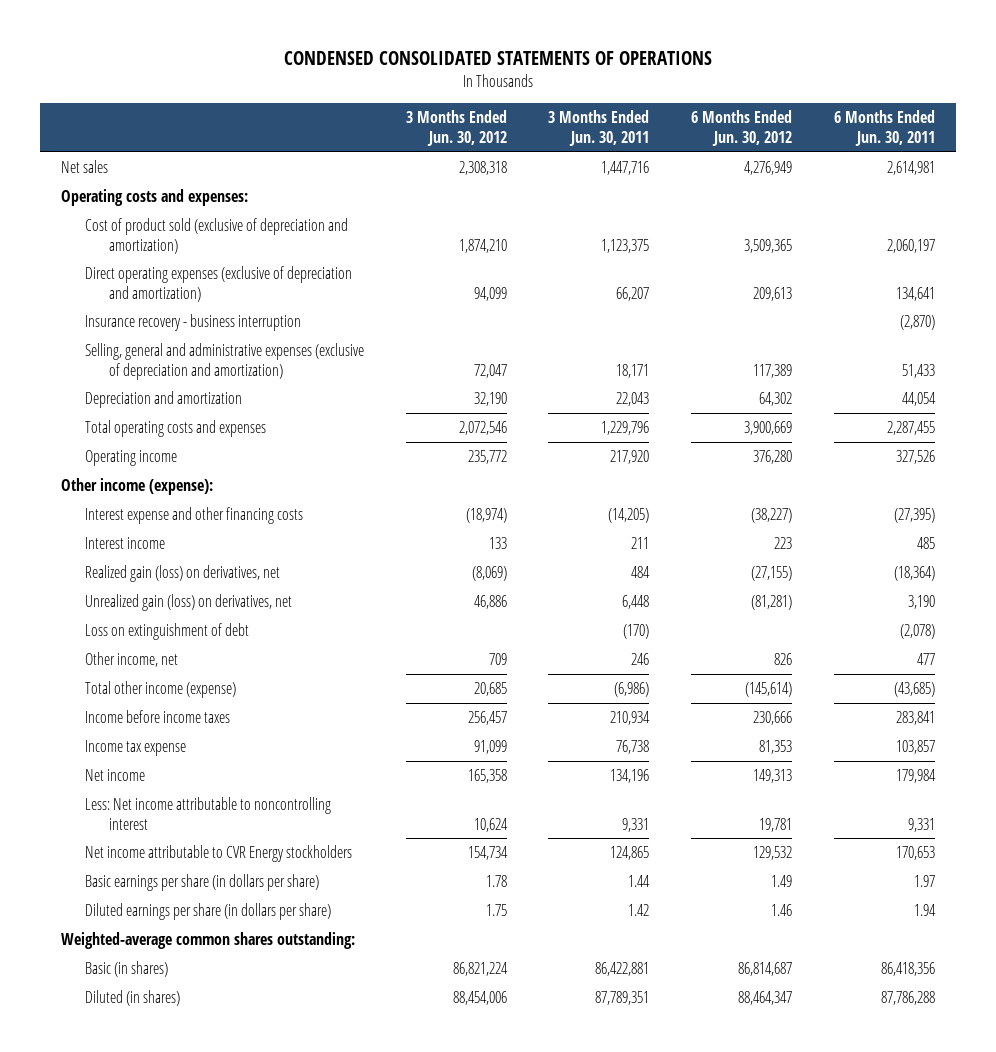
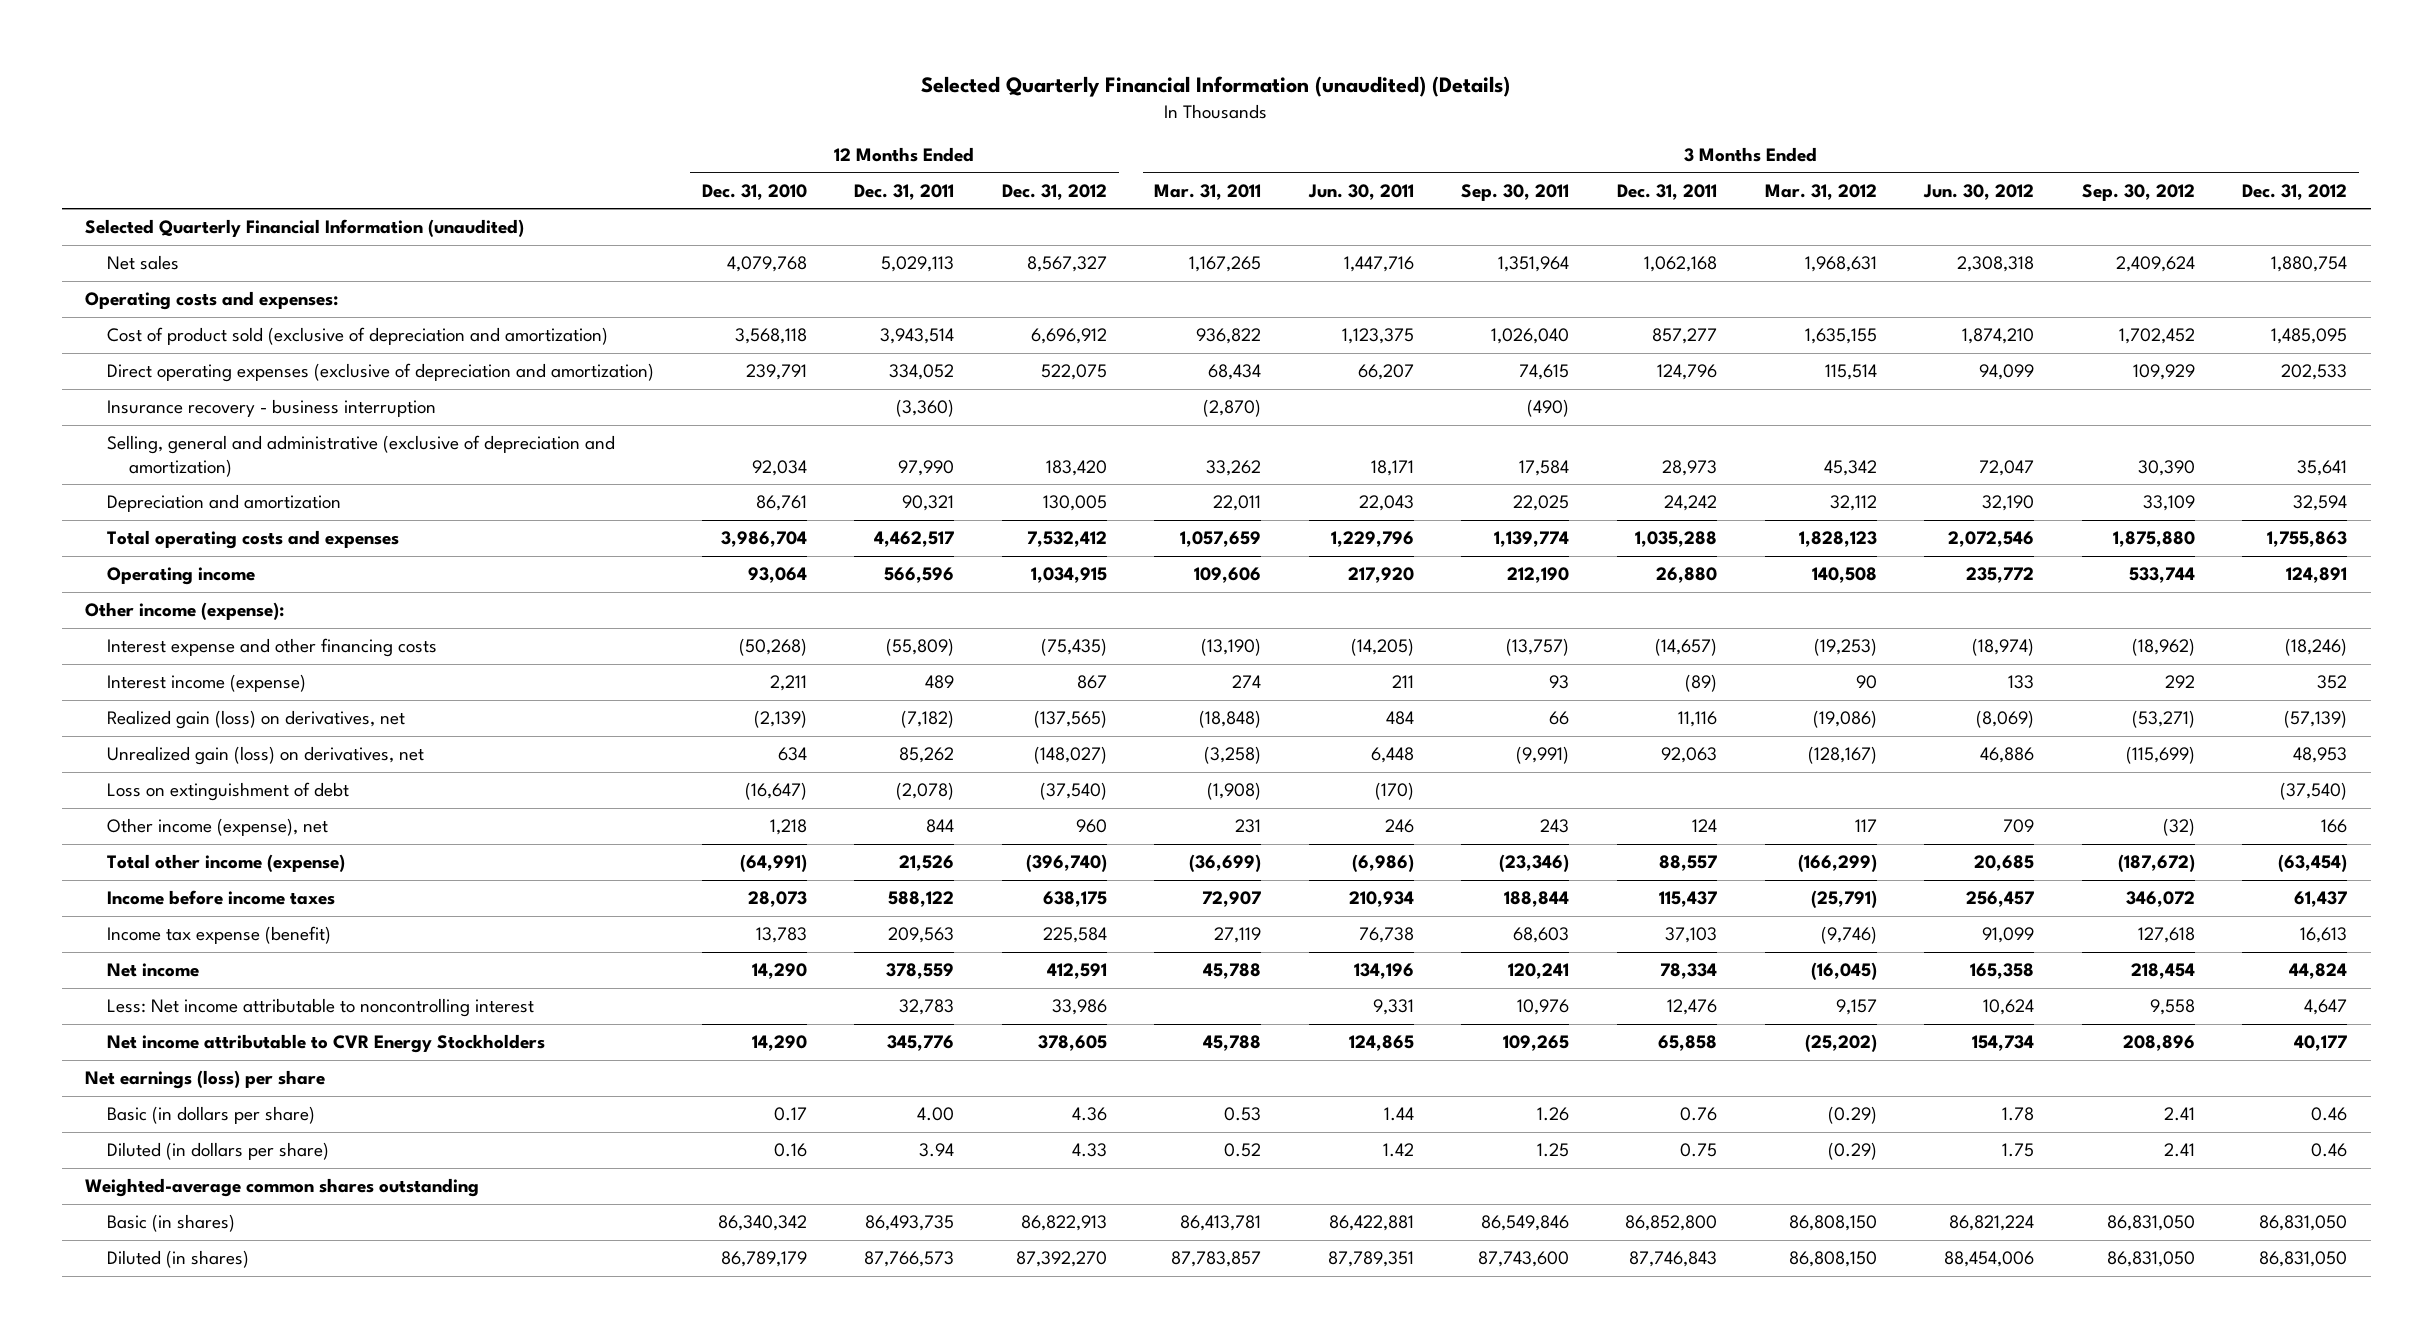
- CONDENSED CONSOLIDATED STATEMENTS OF OPERATIONS
+ Selected Quarterly Financial Information (unaudited) (Details)
- | 3 Months Ended Jun. 30, 2012 | 3 Months Ended Jun. 30, 2011 | 6 Months Ended Jun. 30, 2012 | 6 Months Ended Jun. 30, 2011
+ | 12 Months Ended Dec. 31, 2010 | 12 Months Ended Dec. 31, 2011 | 12 Months Ended Dec. 31, 2012 | 3 Months Ended Mar. 31, 2011 | 3 Months Ended Jun. 30, 2011 | 3 Months Ended Sep. 30, 2011 | 3 Months Ended Dec. 31, 2011 | 3 Months Ended Mar. 31, 2012 | 3 Months Ended Jun. 30, 2012 | 3 Months Ended Sep. 30, 2012 | 3 Months Ended Dec. 31, 2012
+ Selected Quarterly Financial Information (unaudited)
- Selling, general and administrative expenses (exclusive of depreciation and amortization) | 72,047 | 18,171 | 117,389 | 51,433
+ Selling, general and administrative (exclusive of depreciation and amortization) | 92,034 | 97,990 | 183,420 | 33,262 | 18,171 | 17,584 | 28,973 | 45,342 | 72,047 | 30,390 | 35,641
- Interest income | 133 | 211 | 223 | 485
+ Interest income (expense) | 2,211 | 489 | 867 | 274 | 211 | 93 | (89) | 90 | 133 | 292 | 352
- Other income, net | 709 | 246 | 826 | 477
+ Other income (expense), net | 1,218 | 844 | 960 | 231 | 246 | 243 | 124 | 117 | 709 | (32) | 166
- Income tax expense | 91,099 | 76,738 | 81,353 | 103,857
+ Income tax expense (benefit) | 13,783 | 209,563 | 225,584 | 27,119 | 76,738 | 68,603 | 37,103 | (9,746) | 91,099 | 127,618 | 16,613
- Net income attributable to CVR Energy stockholders | 154,734 | 124,865 | 129,532 | 170,653
- Basic earnings per share (in dollars per share) | 1.78 | 1.44 | 1.49 | 1.97
- Diluted earnings per share (in dollars per share) | 1.75 | 1.42 | 1.46 | 1.94
- Weighted-average common shares outstanding:
+ Net income attributable to CVR Energy Stockholders | 14,290 | 345,776 | 378,605 | 45,788 | 124,865 | 109,265 | 65,858 | (25,202) | 154,734 | 208,896 | 40,177
+ Net earnings (loss) per share
+ Basic (in dollars per share) | 0.17 | 4.00 | 4.36 | 0.53 | 1.44 | 1.26 | 0.76 | (0.29) | 1.78 | 2.41 | 0.46
+ Diluted (in dollars per share) | 0.16 | 3.94 | 4.33 | 0.52 | 1.42 | 1.25 | 0.75 | (0.29) | 1.75 | 2.41 | 0.46
+ Weighted-average common shares outstanding

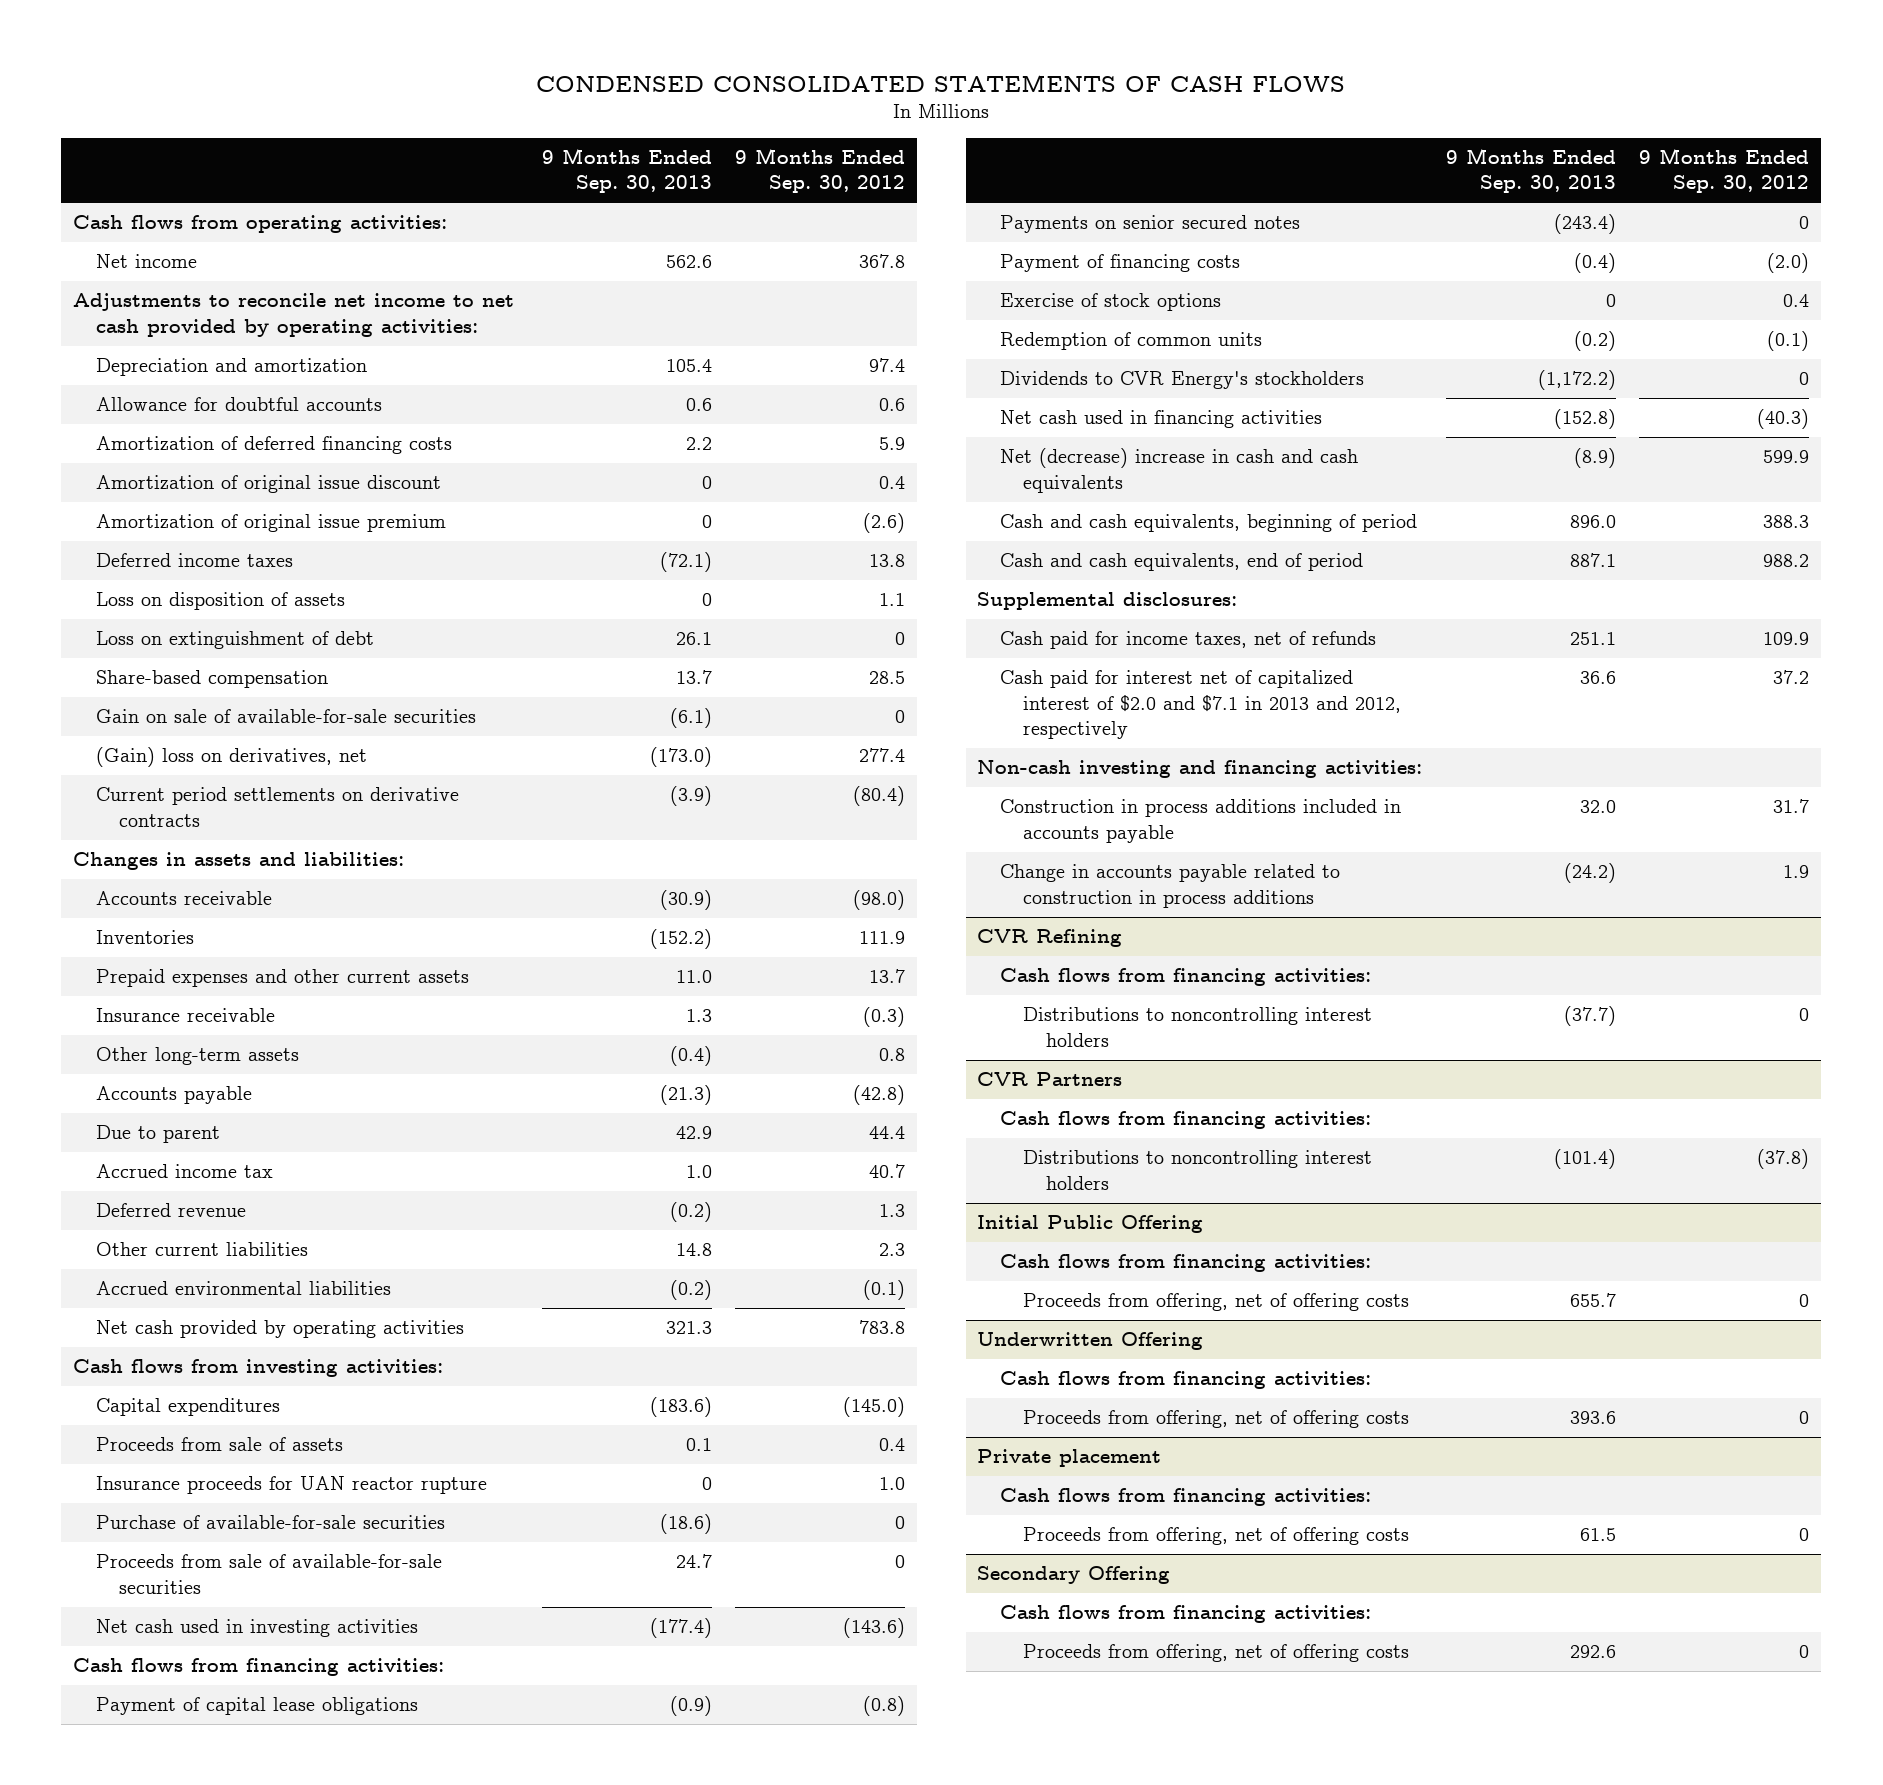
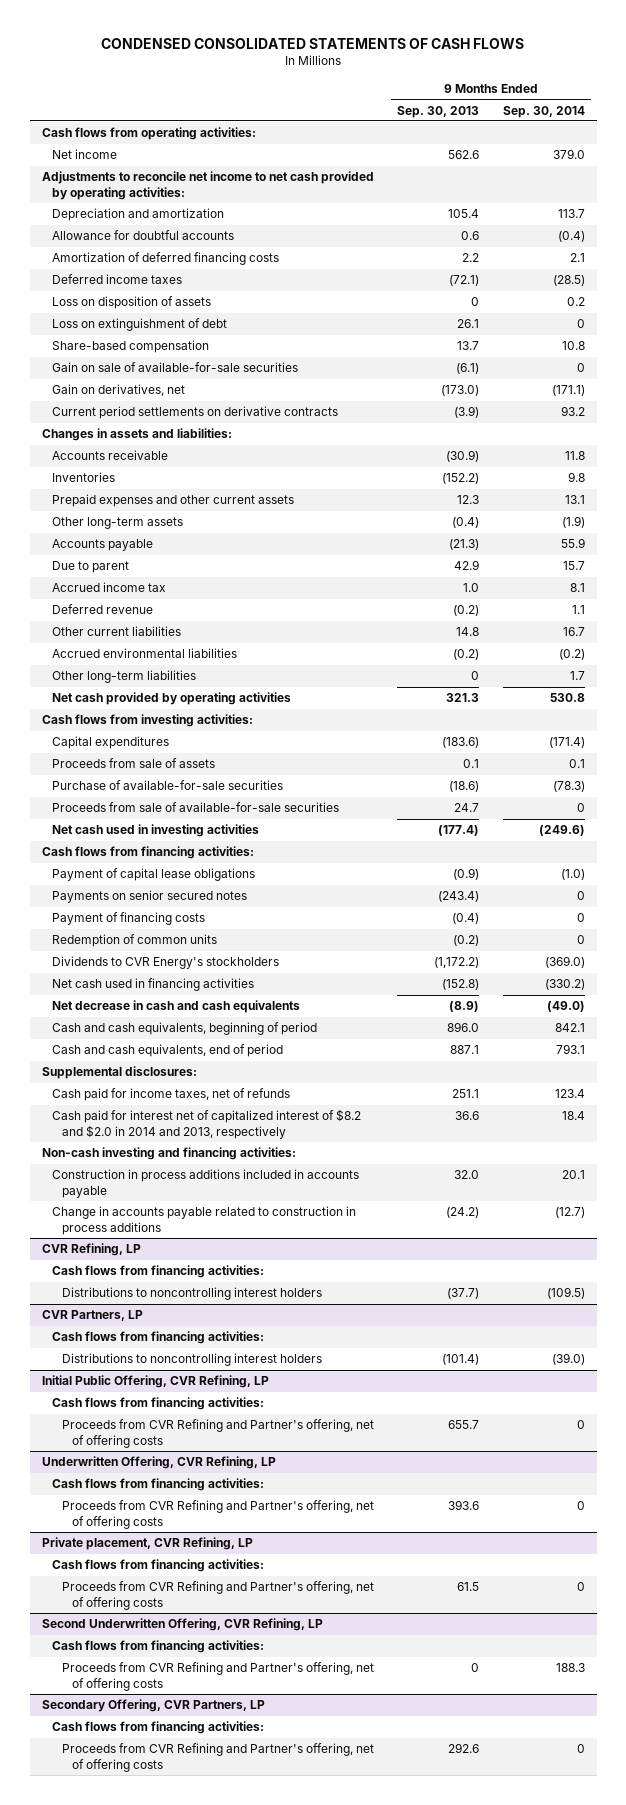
- | 9 Months Ended Sep. 30, 2013 | 9 Months Ended Sep. 30, 2012
+ | 9 Months Ended Sep. 30, 2013 | 9 Months Ended Sep. 30, 2014
- Amortization of original issue discount | 0 | 0.4
- Amortization of original issue premium | 0 | (2.6)
- (Gain) loss on derivatives, net | (173.0) | 277.4
+ Gain on derivatives, net | (173.0) | (171.1)
- Prepaid expenses and other current assets | 11.0 | 13.7
- Insurance receivable | 1.3 | (0.3)
+ Prepaid expenses and other current assets | 12.3 | 13.1
+ Other long-term liabilities | 0 | 1.7
- Insurance proceeds for UAN reactor rupture | 0 | 1.0
- Exercise of stock options | 0 | 0.4
- Net (decrease) increase in cash and cash equivalents | (8.9) | 599.9
+ Net decrease in cash and cash equivalents | (8.9) | (49.0)
- Cash paid for interest net of capitalized interest of $2.0 and $7.1 in 2013 and 2012, respectively | 36.6 | 37.2
+ Cash paid for interest net of capitalized interest of $8.2 and $2.0 in 2014 and 2013, respectively | 36.6 | 18.4
- CVR Refining
+ CVR Refining, LP
- CVR Partners
+ CVR Partners, LP
- Initial Public Offering
+ Initial Public Offering, CVR Refining, LP
- Proceeds from offering, net of offering costs | 655.7 | 0
- Underwritten Offering
+ Proceeds from CVR Refining and Partner's offering, net of offering costs | 655.7 | 0
+ Underwritten Offering, CVR Refining, LP
- Proceeds from offering, net of offering costs | 393.6 | 0
- Private placement
+ Proceeds from CVR Refining and Partner's offering, net of offering costs | 393.6 | 0
+ Private placement, CVR Refining, LP
- Proceeds from offering, net of offering costs | 61.5 | 0
- Secondary Offering
+ Proceeds from CVR Refining and Partner's offering, net of offering costs | 61.5 | 0
+ Second Underwritten Offering, CVR Refining, LP
- Proceeds from offering, net of offering costs | 292.6 | 0
+ Proceeds from CVR Refining and Partner's offering, net of offering costs | 0 | 188.3
+ Secondary Offering, CVR Partners, LP
+ Cash flows from financing activities:
+ Proceeds from CVR Refining and Partner's offering, net of offering costs | 292.6 | 0

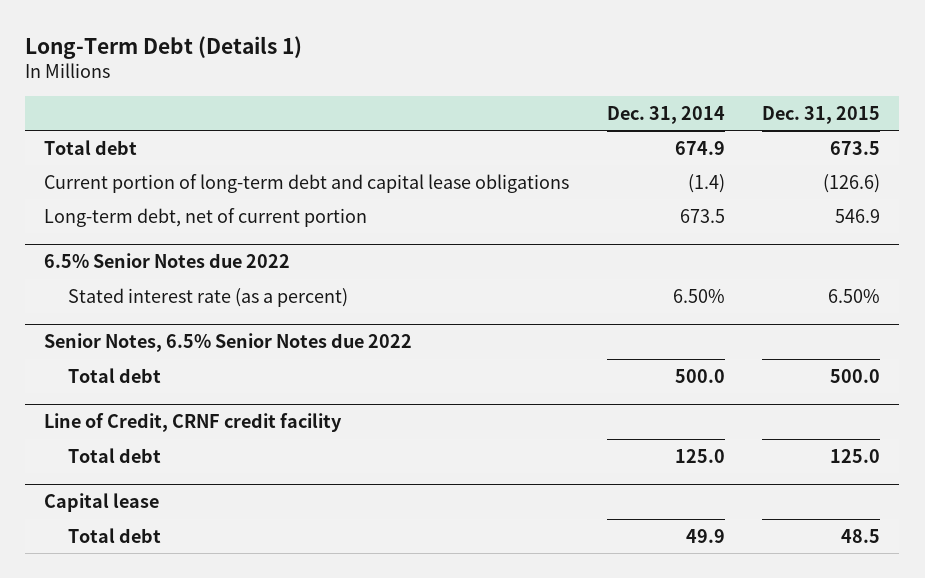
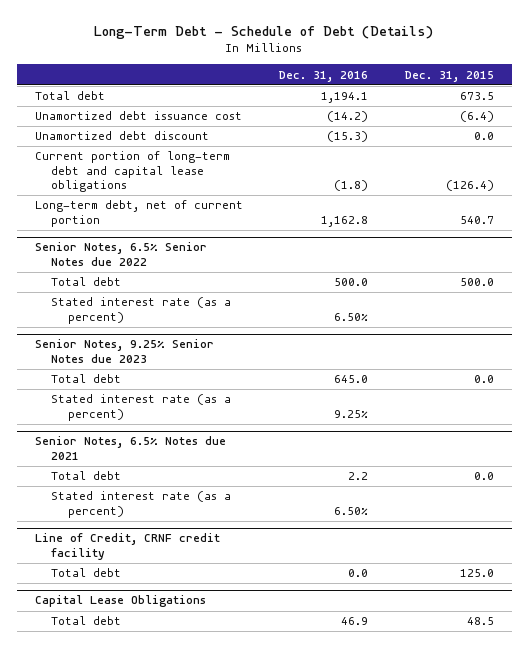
- Long-Term Debt (Details 1)
+ Long-Term Debt - Schedule of Debt (Details)
- | Dec. 31, 2014 | Dec. 31, 2015
+ | Dec. 31, 2016 | Dec. 31, 2015
- Current portion of long-term debt and capital lease obligations | (1.4) | (126.6)
- Long-term debt, net of current portion | 673.5 | 546.9
- 6.5% Senior Notes due 2022
- Stated interest rate (as a percent) | 6.50% | 6.50%
+ Unamortized debt issuance cost | (14.2) | (6.4)
+ Unamortized debt discount | (15.3) | 0.0
+ Current portion of long-term debt and capital lease obligations | (1.8) | (126.4)
+ Long-term debt, net of current portion | 1,162.8 | 540.7
@ Senior Notes, 6.5% Senior Notes due 2022
+ Stated interest rate (as a percent) | 6.50% |
+ Senior Notes, 9.25% Senior Notes due 2023
+ Total debt | 645.0 | 0.0
+ Stated interest rate (as a percent) | 9.25% |
+ Senior Notes, 6.5% Notes due 2021
+ Total debt | 2.2 | 0.0
+ Stated interest rate (as a percent) | 6.50% |
- Capital lease
+ Capital Lease Obligations

